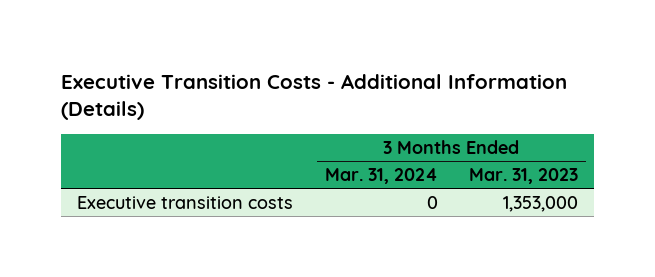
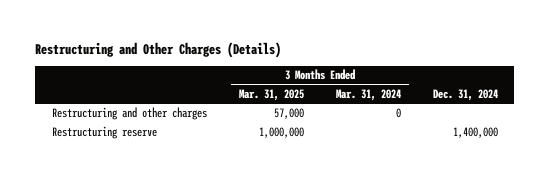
- Executive Transition Costs - Additional Information (Details)
+ Restructuring and Other Charges (Details)
- | 3 Months Ended Mar. 31, 2024 | 3 Months Ended Mar. 31, 2023
+ | 3 Months Ended Mar. 31, 2025 | 3 Months Ended Mar. 31, 2024 | Dec. 31, 2024
- Executive transition costs | 0 | 1,353,000
+ Restructuring and other charges | 57,000 | 0 |
+ Restructuring reserve | 1,000,000 | | 1,400,000

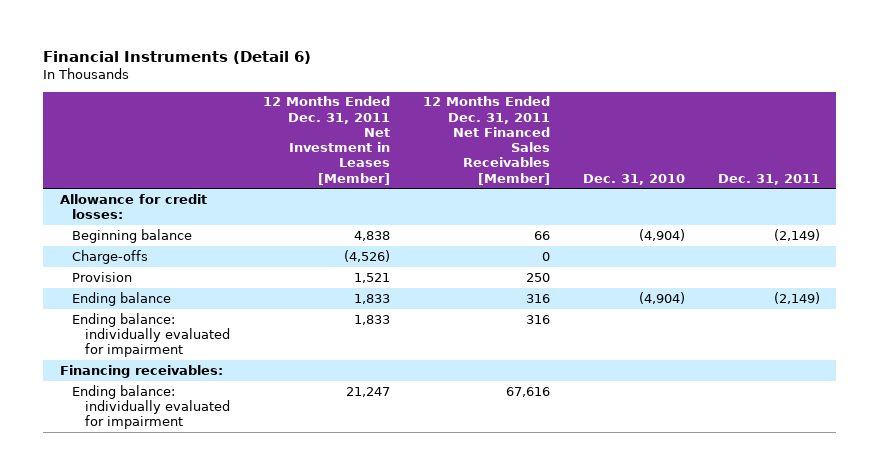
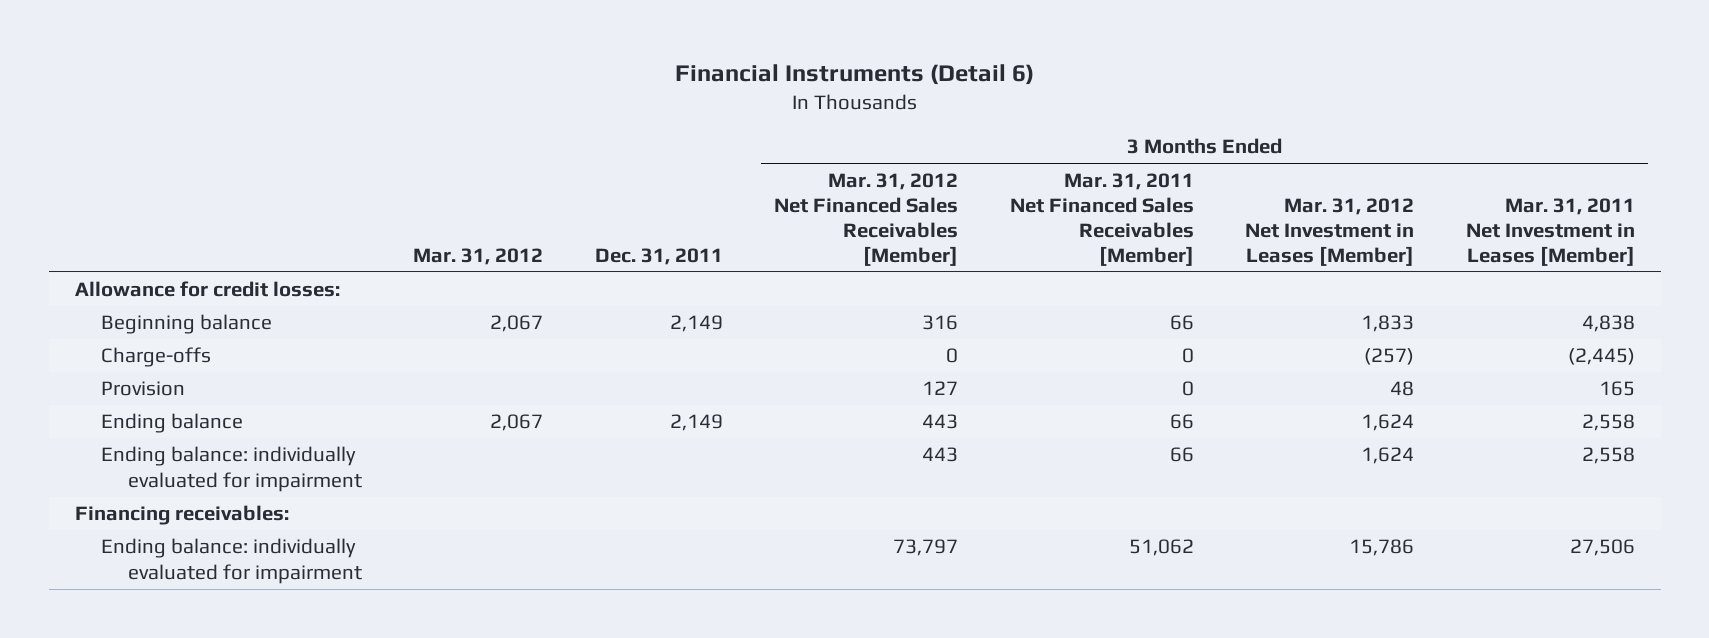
- | 12 Months Ended Dec. 31, 2011 Net Investment in Leases [Member] | 12 Months Ended Dec. 31, 2011 Net Financed Sales Receivables [Member] | Dec. 31, 2010 | Dec. 31, 2011
+ | Mar. 31, 2012 | Dec. 31, 2011 | 3 Months Ended Mar. 31, 2012 Net Financed Sales Receivables [Member] | 3 Months Ended Mar. 31, 2011 Net Financed Sales Receivables [Member] | 3 Months Ended Mar. 31, 2012 Net Investment in Leases [Member] | 3 Months Ended Mar. 31, 2011 Net Investment in Leases [Member]
- Beginning balance | 4,838 | 66 | (4,904) | (2,149)
+ Beginning balance | 2,067 | 2,149 | 316 | 66 | 1,833 | 4,838
- Ending balance | 1,833 | 316 | (4,904) | (2,149)
+ Ending balance | 2,067 | 2,149 | 443 | 66 | 1,624 | 2,558

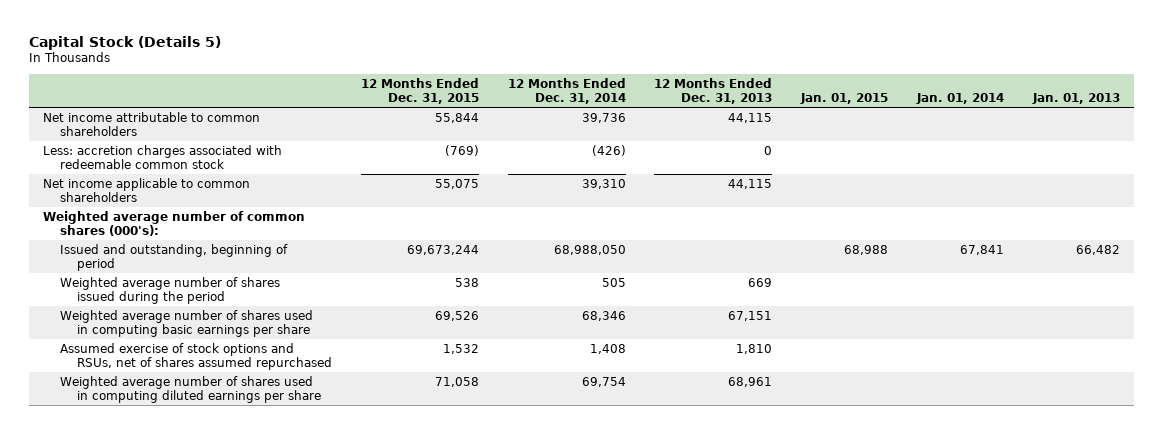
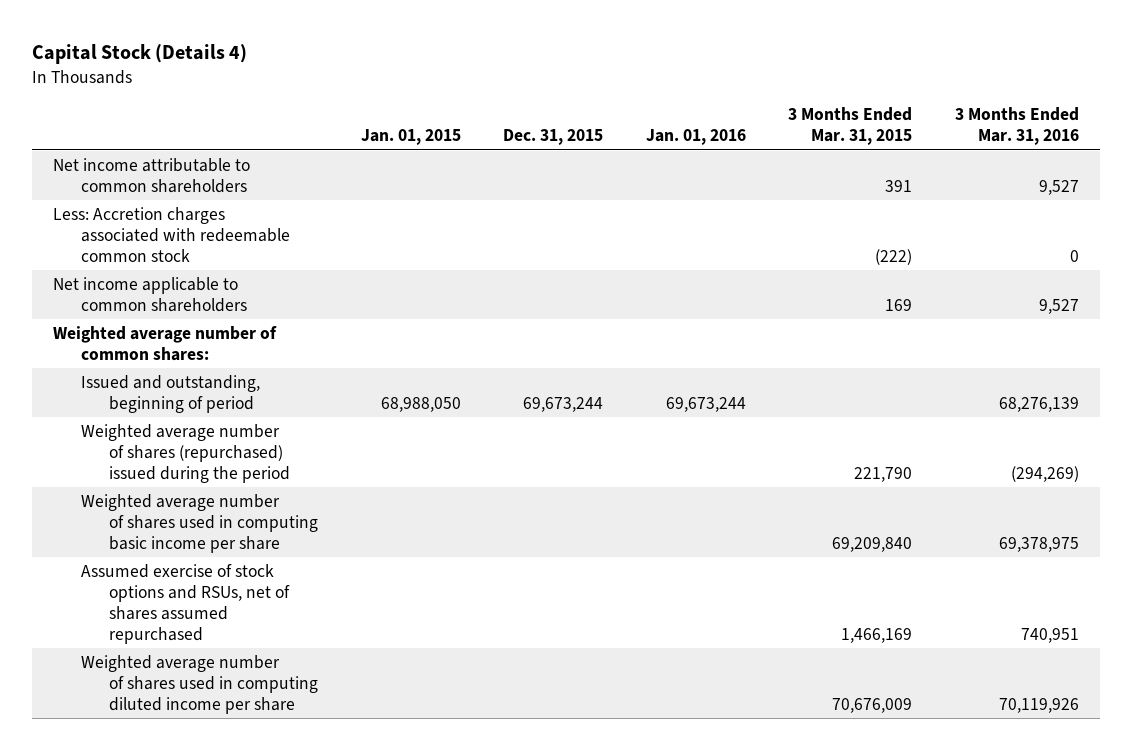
- Capital Stock (Details 5)
+ Capital Stock (Details 4)
- | 12 Months Ended Dec. 31, 2015 | 12 Months Ended Dec. 31, 2014 | 12 Months Ended Dec. 31, 2013 | Jan. 01, 2015 | Jan. 01, 2014 | Jan. 01, 2013
+ | Jan. 01, 2015 | Dec. 31, 2015 | Jan. 01, 2016 | 3 Months Ended Mar. 31, 2015 | 3 Months Ended Mar. 31, 2016
- Less: accretion charges associated with redeemable common stock | (769) | (426) | 0 | | |
+ Less: Accretion charges associated with redeemable common stock | | | | (222) | 0
- Weighted average number of common shares (000's):
- Issued and outstanding, beginning of period | 69,673,244 | 68,988,050 | | 68,988 | 67,841 | 66,482
- Weighted average number of shares issued during the period | 538 | 505 | 669 | | |
- Weighted average number of shares used in computing basic earnings per share | 69,526 | 68,346 | 67,151 | | |
+ Weighted average number of common shares:
+ Issued and outstanding, beginning of period | 68,988,050 | 69,673,244 | 69,673,244 | | 68,276,139
+ Weighted average number of shares (repurchased) issued during the period | | | | 221,790 | (294,269)
+ Weighted average number of shares used in computing basic income per share | | | | 69,209,840 | 69,378,975
- Weighted average number of shares used in computing diluted earnings per share | 71,058 | 69,754 | 68,961 | | |
+ Weighted average number of shares used in computing diluted income per share | | | | 70,676,009 | 70,119,926

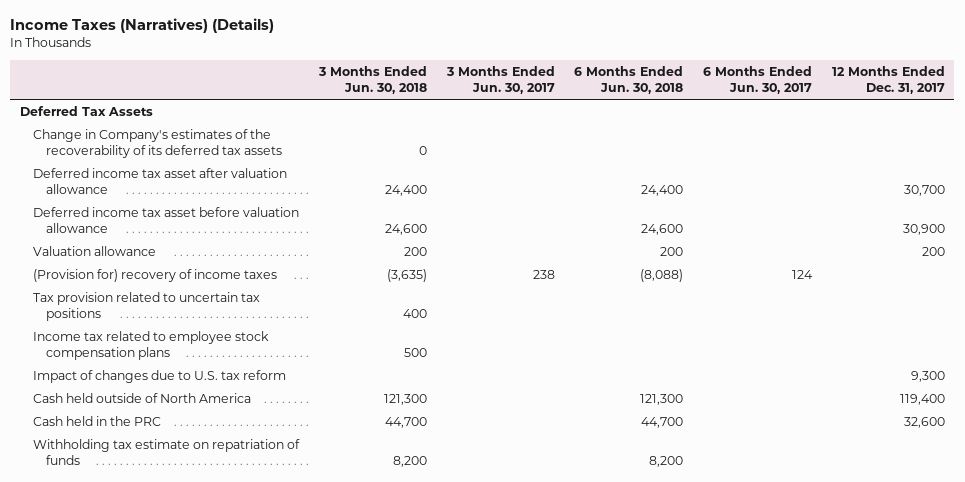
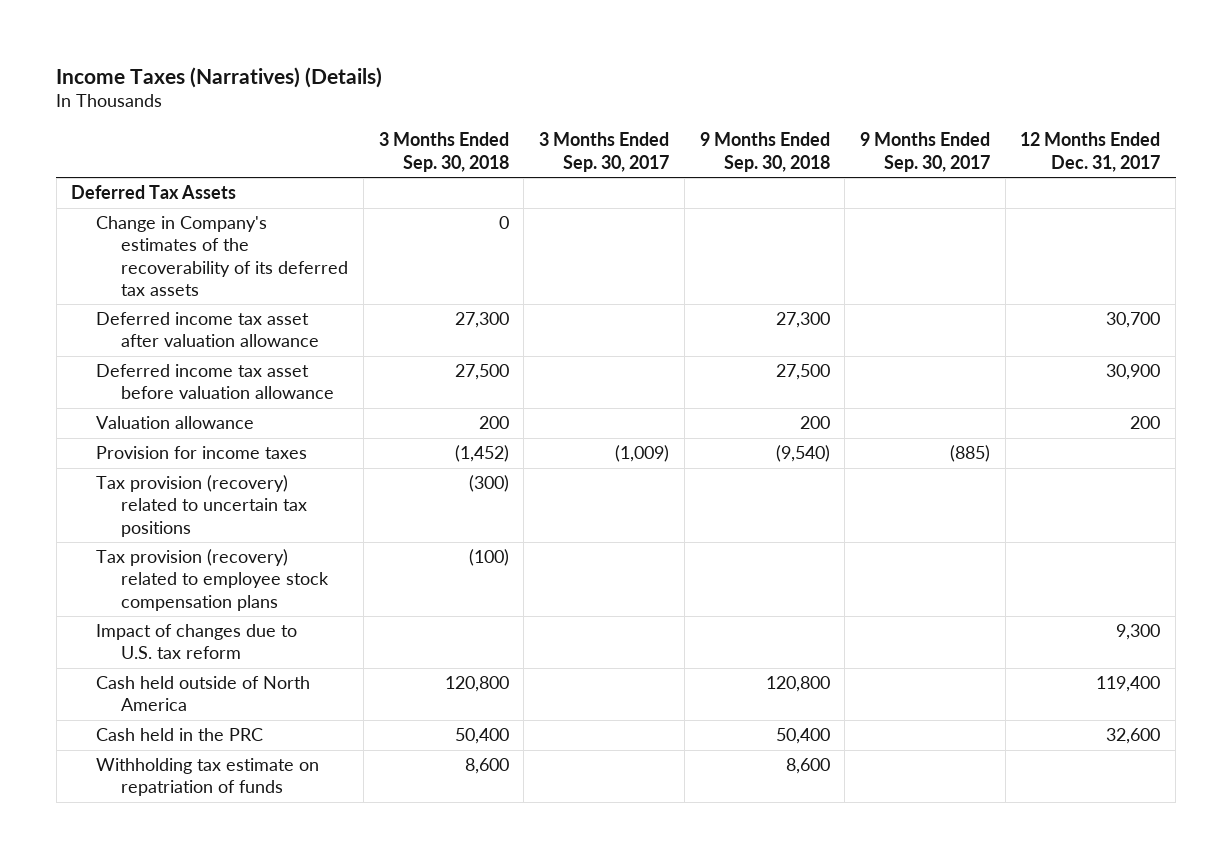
- | 3 Months Ended Jun. 30, 2018 | 3 Months Ended Jun. 30, 2017 | 6 Months Ended Jun. 30, 2018 | 6 Months Ended Jun. 30, 2017 | 12 Months Ended Dec. 31, 2017
+ | 3 Months Ended Sep. 30, 2018 | 3 Months Ended Sep. 30, 2017 | 9 Months Ended Sep. 30, 2018 | 9 Months Ended Sep. 30, 2017 | 12 Months Ended Dec. 31, 2017
- (Provision for) recovery of income taxes | (3,635) | 238 | (8,088) | 124 |
- Tax provision related to uncertain tax positions | 400 | | | |
- Income tax related to employee stock compensation plans | 500 | | | |
+ Provision for income taxes | (1,452) | (1,009) | (9,540) | (885) |
+ Tax provision (recovery) related to uncertain tax positions | (300) | | | |
+ Tax provision (recovery) related to employee stock compensation plans | (100) | | | |

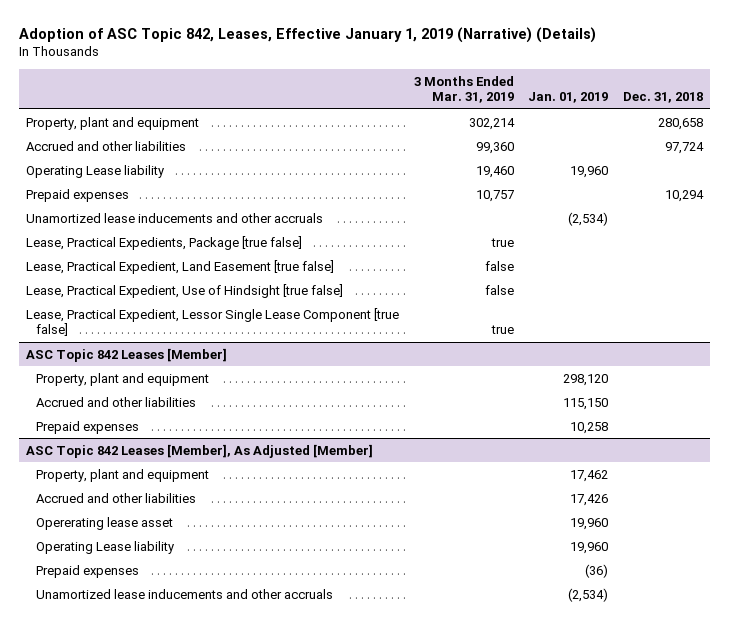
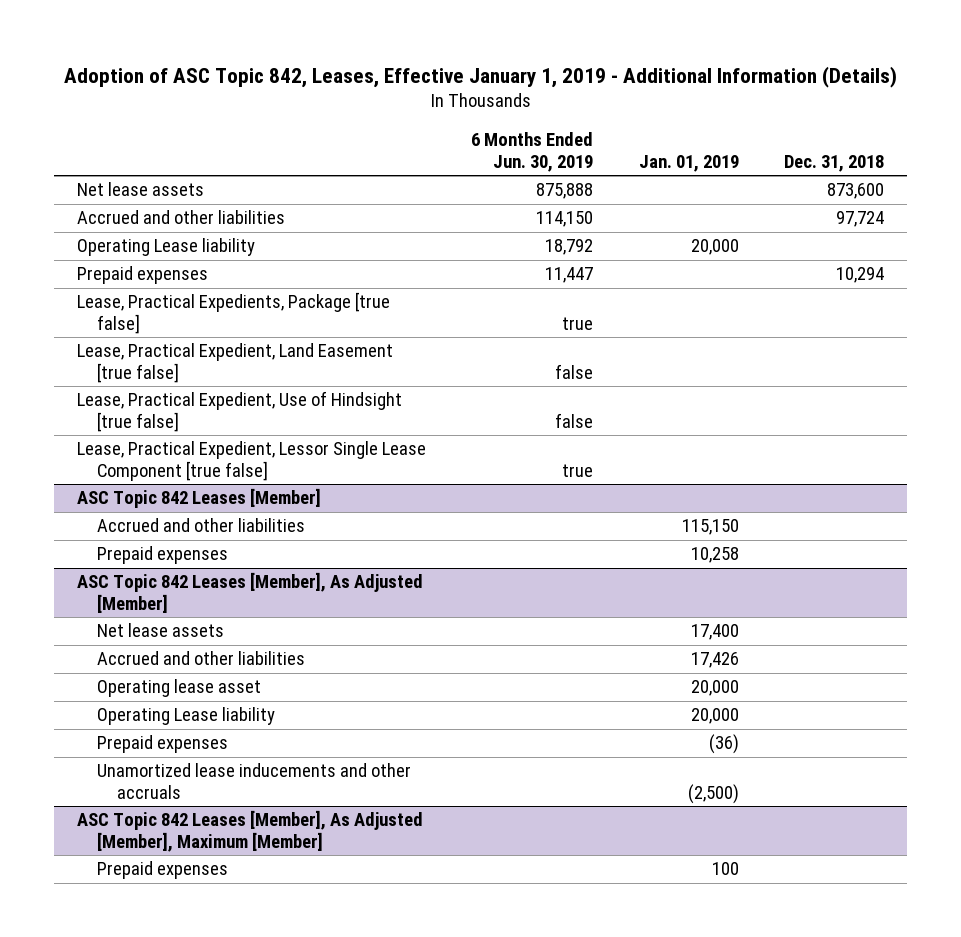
- Adoption of ASC Topic 842, Leases, Effective January 1, 2019 (Narrative) (Details)
+ Adoption of ASC Topic 842, Leases, Effective January 1, 2019 - Additional Information (Details)
- | 3 Months Ended Mar. 31, 2019 | Jan. 01, 2019 | Dec. 31, 2018
+ | 6 Months Ended Jun. 30, 2019 | Jan. 01, 2019 | Dec. 31, 2018
- Property, plant and equipment | 302,214 | | 280,658
+ Net lease assets | 875,888 | | 873,600
- Operating Lease liability | 19,460 | 19,960 |
+ Operating Lease liability | 18,792 | 20,000 |
- Unamortized lease inducements and other accruals | | (2,534) |
@ ASC Topic 842 Leases [Member]
- Property, plant and equipment | | 298,120 |
@ ASC Topic 842 Leases [Member], As Adjusted [Member]
- Property, plant and equipment | | 17,462 |
+ Net lease assets | | 17,400 |
- Opererating lease asset | | 19,960 |
- Operating Lease liability | | 19,960 |
+ Operating lease asset | | 20,000 |
+ Operating Lease liability | | 20,000 |
- Unamortized lease inducements and other accruals | | (2,534) |
+ Unamortized lease inducements and other accruals | | (2,500) |
+ ASC Topic 842 Leases [Member], As Adjusted [Member], Maximum [Member]
+ Prepaid expenses | | 100 |

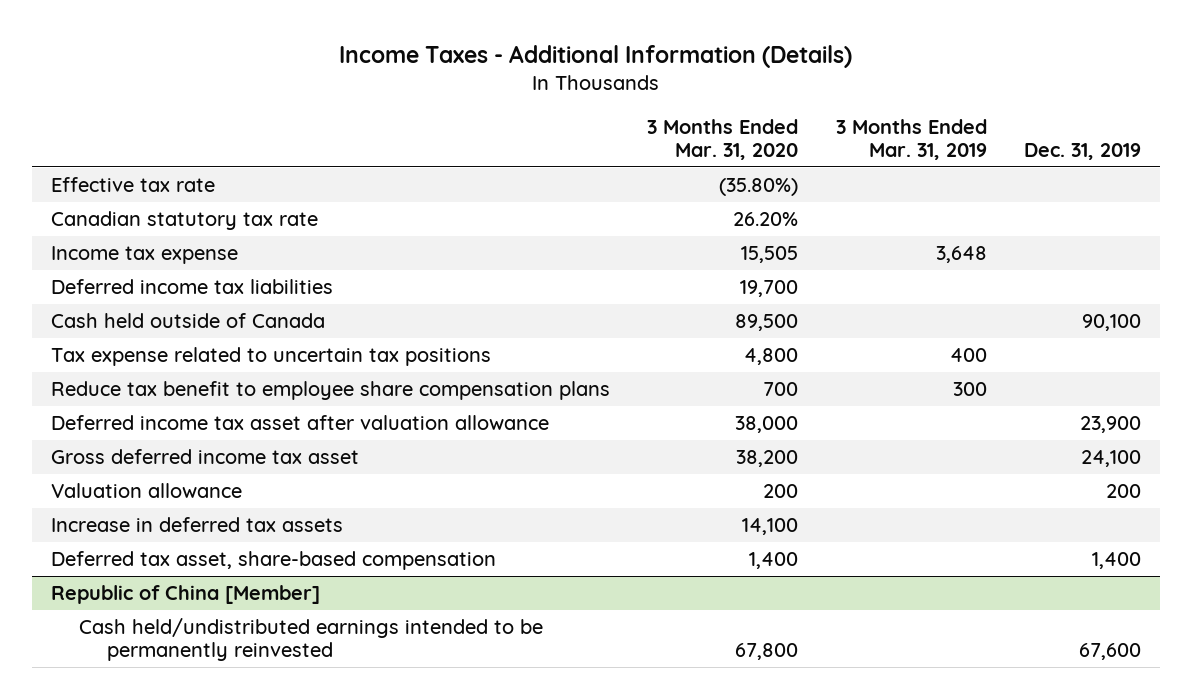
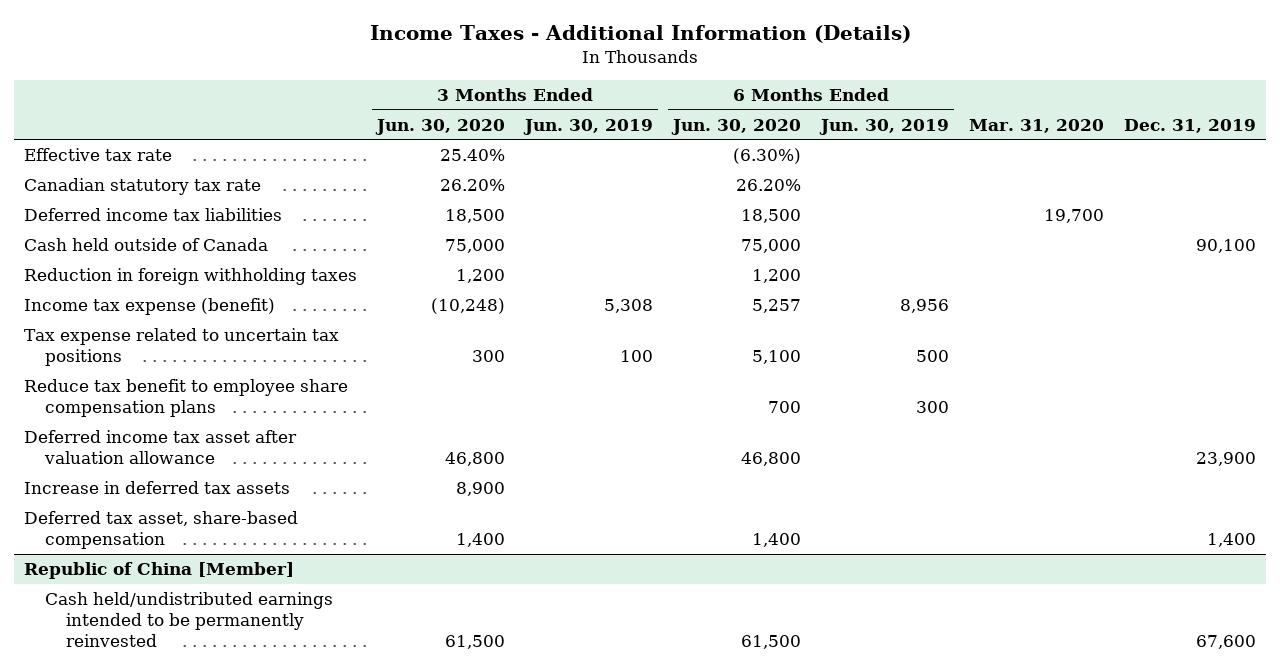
- | 3 Months Ended Mar. 31, 2020 | 3 Months Ended Mar. 31, 2019 | Dec. 31, 2019
+ | 3 Months Ended Jun. 30, 2020 | 3 Months Ended Jun. 30, 2019 | 6 Months Ended Jun. 30, 2020 | 6 Months Ended Jun. 30, 2019 | Mar. 31, 2020 | Dec. 31, 2019
- Income tax expense | 15,505 | 3,648 |
+ Reduction in foreign withholding taxes | 1,200 | | 1,200 | | |
+ Income tax expense (benefit) | (10,248) | 5,308 | 5,257 | 8,956 | |
- Gross deferred income tax asset | 38,200 | | 24,100
- Valuation allowance | 200 | | 200

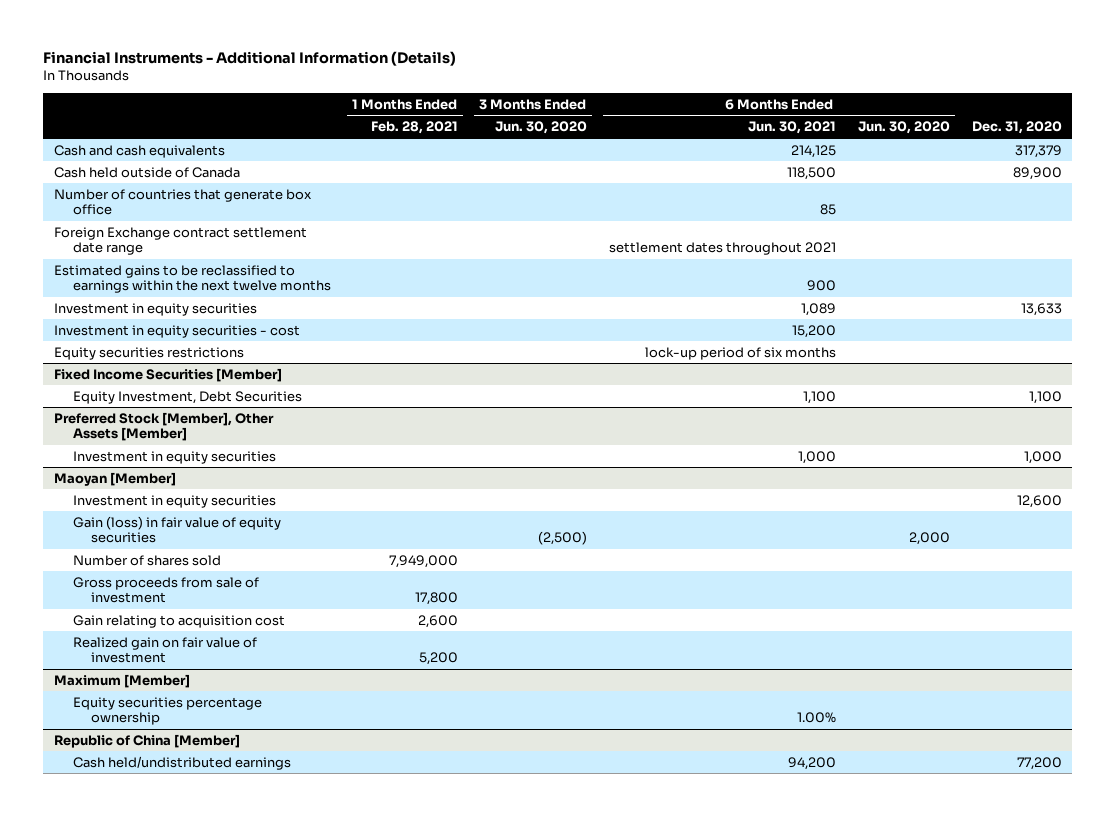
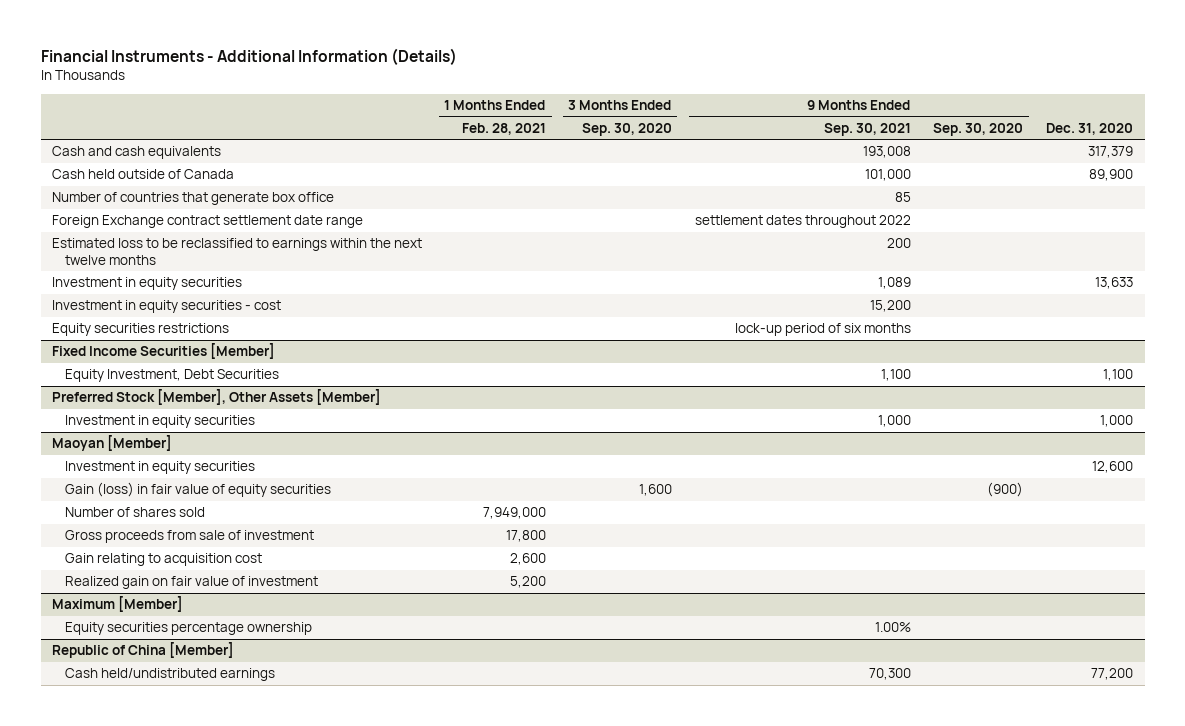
- | 1 Months Ended Feb. 28, 2021 | 3 Months Ended Jun. 30, 2020 | 6 Months Ended Jun. 30, 2021 | 6 Months Ended Jun. 30, 2020 | Dec. 31, 2020
+ | 1 Months Ended Feb. 28, 2021 | 3 Months Ended Sep. 30, 2020 | 9 Months Ended Sep. 30, 2021 | 9 Months Ended Sep. 30, 2020 | Dec. 31, 2020
- Estimated gains to be reclassified to earnings within the next twelve months | | | 900 | |
+ Estimated loss to be reclassified to earnings within the next twelve months | | | 200 | |

